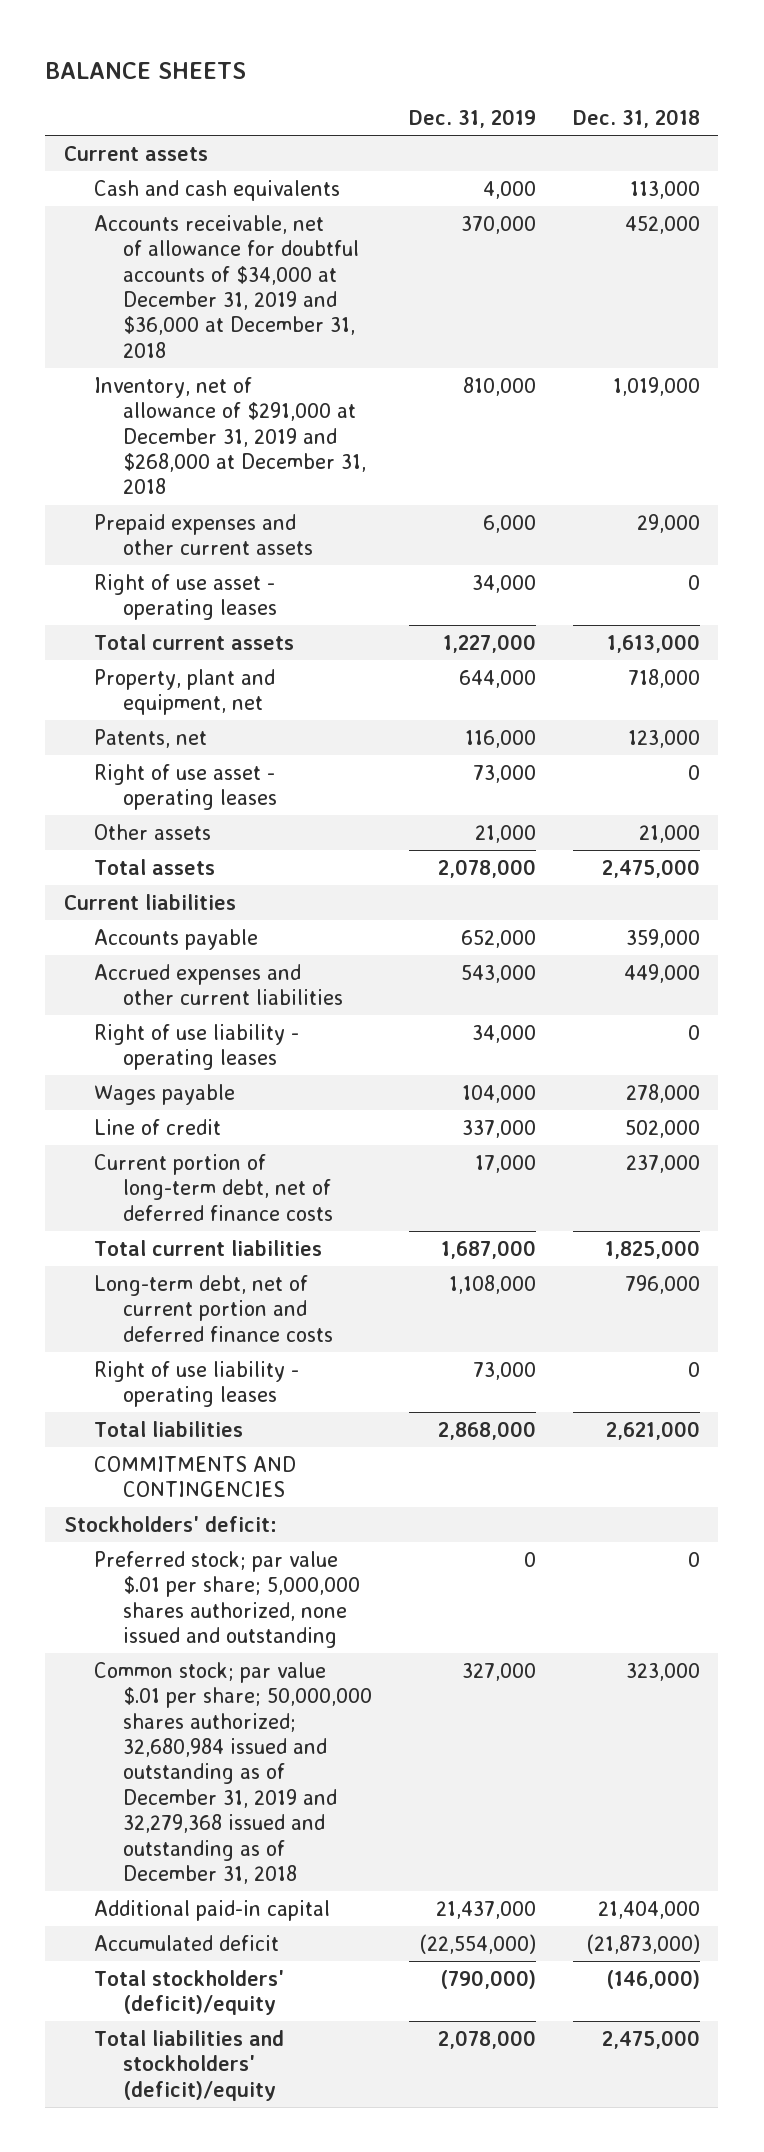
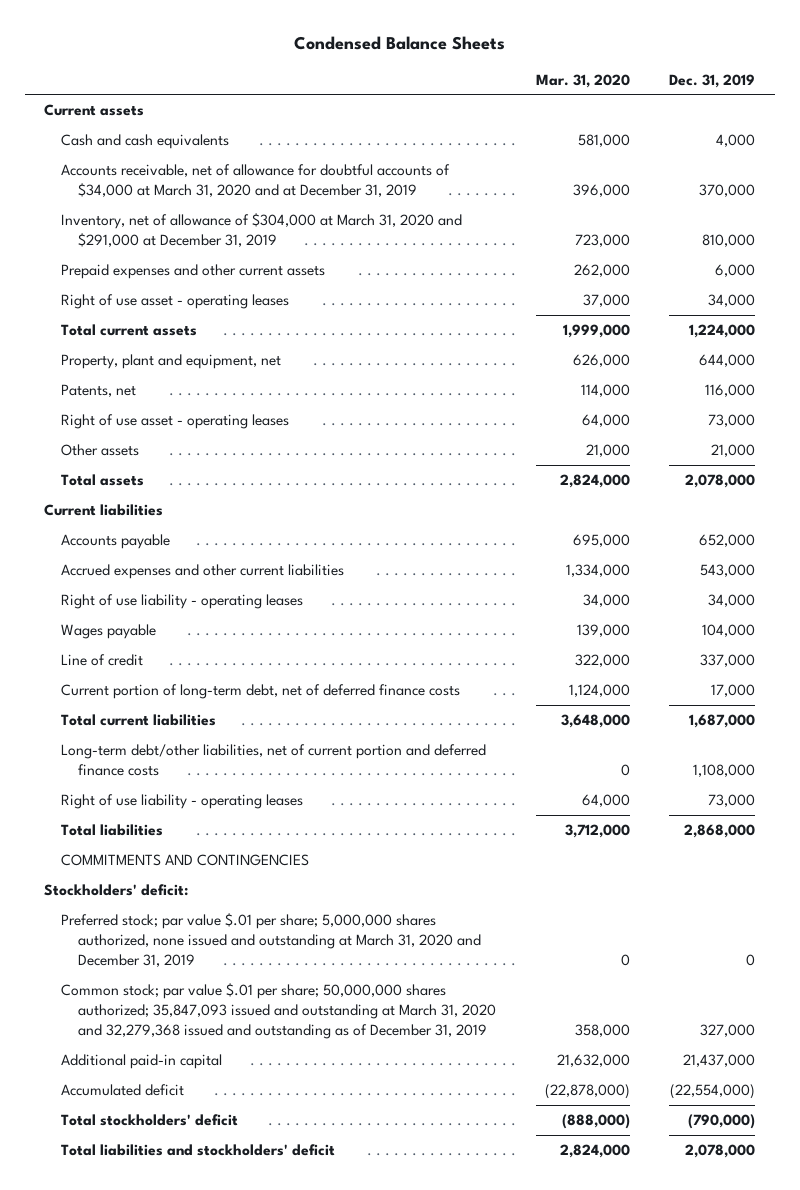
- BALANCE SHEETS
+ Condensed Balance Sheets
- | Dec. 31, 2019 | Dec. 31, 2018
+ | Mar. 31, 2020 | Dec. 31, 2019
- Accounts receivable, net of allowance for doubtful accounts of $34,000 at December 31, 2019 and $36,000 at December 31, 2018 | 370,000 | 452,000
- Inventory, net of allowance of $291,000 at December 31, 2019 and $268,000 at December 31, 2018 | 810,000 | 1,019,000
+ Accounts receivable, net of allowance for doubtful accounts of $34,000 at March 31, 2020 and at December 31, 2019 | 396,000 | 370,000
+ Inventory, net of allowance of $304,000 at March 31, 2020 and $291,000 at December 31, 2019 | 723,000 | 810,000
- Total current assets | 1,227,000 | 1,613,000
+ Total current assets | 1,999,000 | 1,224,000
- Long-term debt, net of current portion and deferred finance costs | 1,108,000 | 796,000
+ Long-term debt/other liabilities, net of current portion and deferred finance costs | 0 | 1,108,000
- Preferred stock; par value $.01 per share; 5,000,000 shares authorized, none issued and outstanding | 0 | 0
- Common stock; par value $.01 per share; 50,000,000 shares authorized; 32,680,984 issued and outstanding as of December 31, 2019 and 32,279,368 issued and outstanding as of December 31, 2018 | 327,000 | 323,000
+ Preferred stock; par value $.01 per share; 5,000,000 shares authorized, none issued and outstanding at March 31, 2020 and December 31, 2019 | 0 | 0
+ Common stock; par value $.01 per share; 50,000,000 shares authorized; 35,847,093 issued and outstanding at March 31, 2020 and 32,279,368 issued and outstanding as of December 31, 2019 | 358,000 | 327,000
- Total stockholders' (deficit)/equity | (790,000) | (146,000)
- Total liabilities and stockholders' (deficit)/equity | 2,078,000 | 2,475,000
+ Total stockholders' deficit | (888,000) | (790,000)
+ Total liabilities and stockholders' deficit | 2,824,000 | 2,078,000

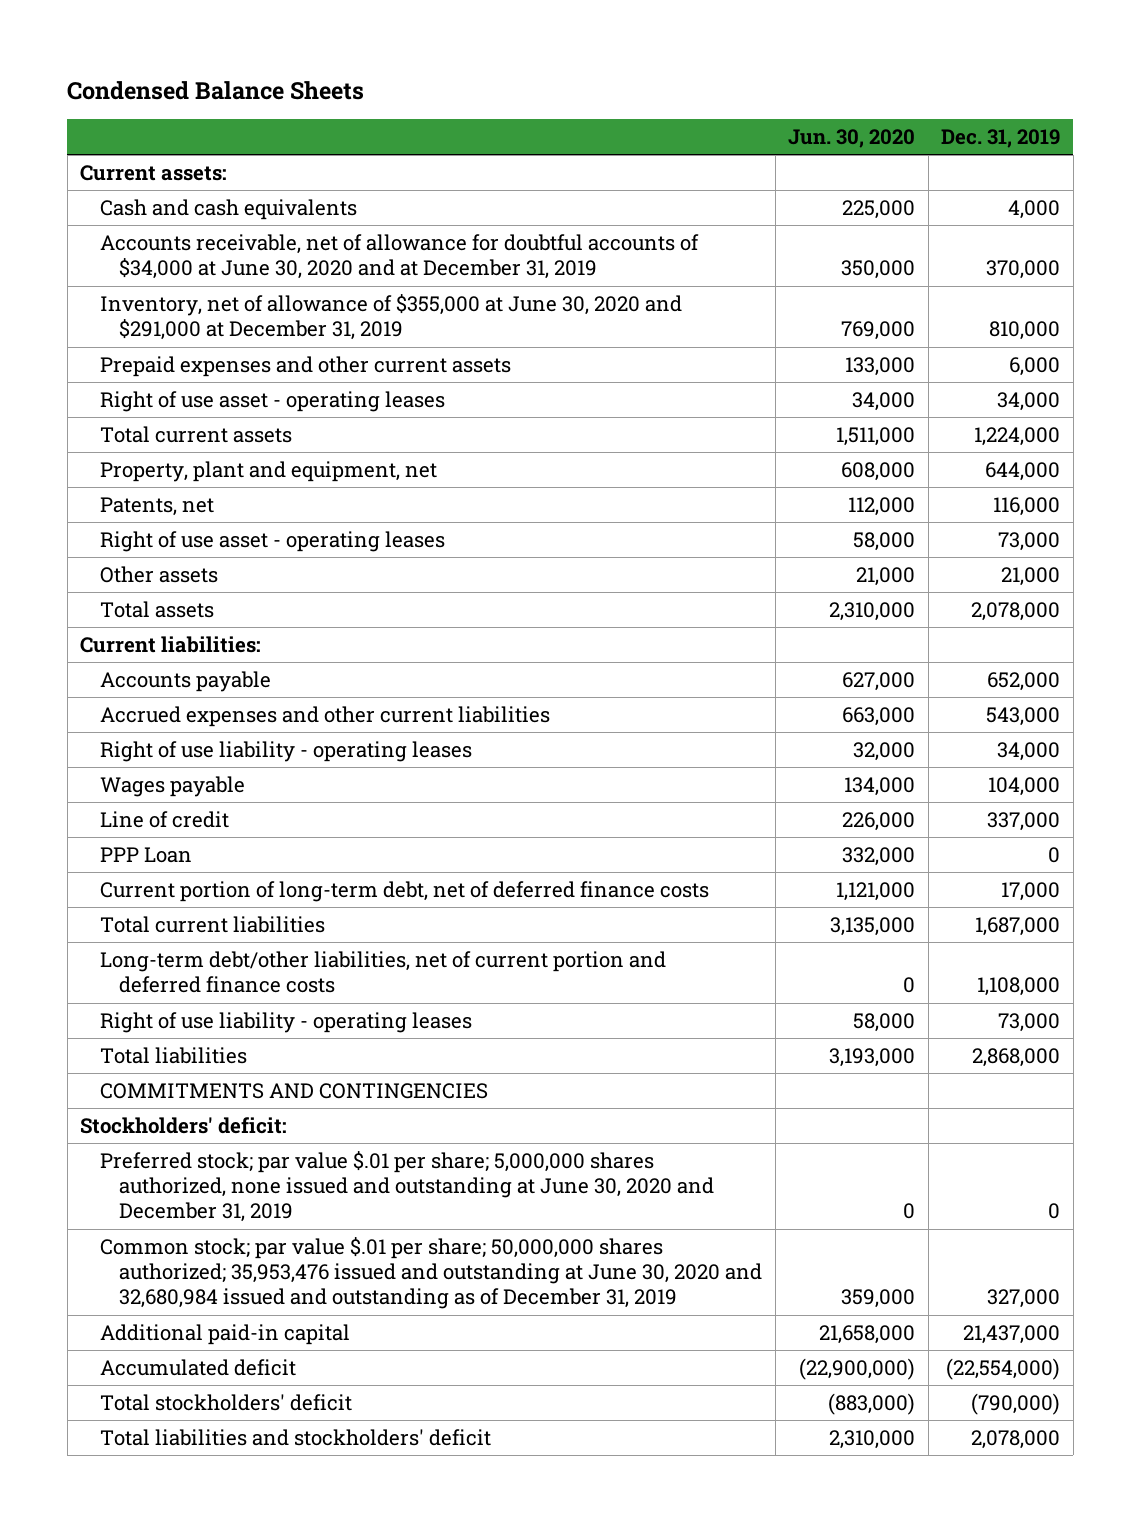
- | Mar. 31, 2020 | Dec. 31, 2019
+ | Jun. 30, 2020 | Dec. 31, 2019
- Current assets
+ Current assets:
- Accounts receivable, net of allowance for doubtful accounts of $34,000 at March 31, 2020 and at December 31, 2019 | 396,000 | 370,000
- Inventory, net of allowance of $304,000 at March 31, 2020 and $291,000 at December 31, 2019 | 723,000 | 810,000
+ Accounts receivable, net of allowance for doubtful accounts of $34,000 at June 30, 2020 and at December 31, 2019 | 350,000 | 370,000
+ Inventory, net of allowance of $355,000 at June 30, 2020 and $291,000 at December 31, 2019 | 769,000 | 810,000
- Current liabilities
+ Current liabilities:
+ PPP Loan | 332,000 | 0
- Preferred stock; par value $.01 per share; 5,000,000 shares authorized, none issued and outstanding at March 31, 2020 and December 31, 2019 | 0 | 0
- Common stock; par value $.01 per share; 50,000,000 shares authorized; 35,847,093 issued and outstanding at March 31, 2020 and 32,279,368 issued and outstanding as of December 31, 2019 | 358,000 | 327,000
+ Preferred stock; par value $.01 per share; 5,000,000 shares authorized, none issued and outstanding at June 30, 2020 and December 31, 2019 | 0 | 0
+ Common stock; par value $.01 per share; 50,000,000 shares authorized; 35,953,476 issued and outstanding at June 30, 2020 and 32,680,984 issued and outstanding as of December 31, 2019 | 359,000 | 327,000

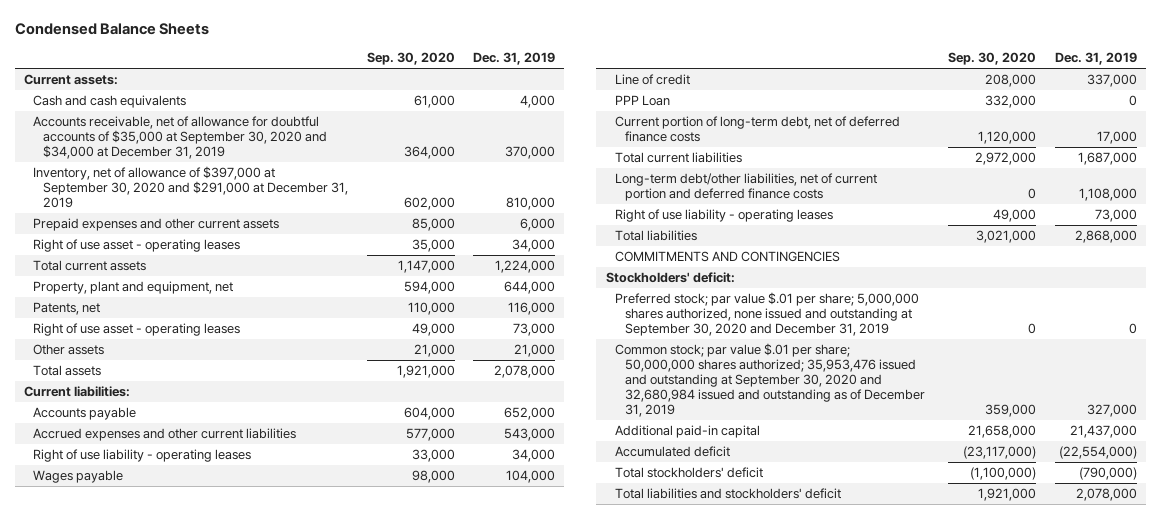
- | Jun. 30, 2020 | Dec. 31, 2019
+ | Sep. 30, 2020 | Dec. 31, 2019
- Accounts receivable, net of allowance for doubtful accounts of $34,000 at June 30, 2020 and at December 31, 2019 | 350,000 | 370,000
- Inventory, net of allowance of $355,000 at June 30, 2020 and $291,000 at December 31, 2019 | 769,000 | 810,000
+ Accounts receivable, net of allowance for doubtful accounts of $35,000 at September 30, 2020 and $34,000 at December 31, 2019 | 364,000 | 370,000
+ Inventory, net of allowance of $397,000 at September 30, 2020 and $291,000 at December 31, 2019 | 602,000 | 810,000
- Preferred stock; par value $.01 per share; 5,000,000 shares authorized, none issued and outstanding at June 30, 2020 and December 31, 2019 | 0 | 0
- Common stock; par value $.01 per share; 50,000,000 shares authorized; 35,953,476 issued and outstanding at June 30, 2020 and 32,680,984 issued and outstanding as of December 31, 2019 | 359,000 | 327,000
+ Preferred stock; par value $.01 per share; 5,000,000 shares authorized, none issued and outstanding at September 30, 2020 and December 31, 2019 | 0 | 0
+ Common stock; par value $.01 per share; 50,000,000 shares authorized; 35,953,476 issued and outstanding at September 30, 2020 and 32,680,984 issued and outstanding as of December 31, 2019 | 359,000 | 327,000

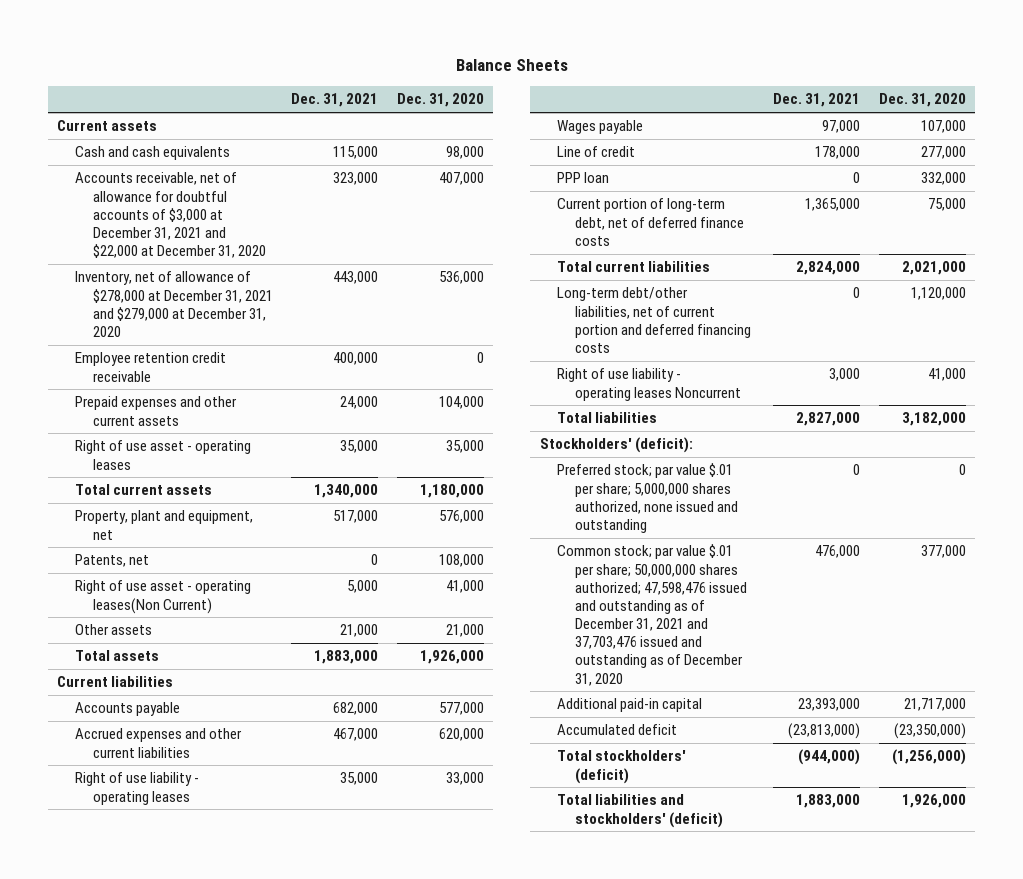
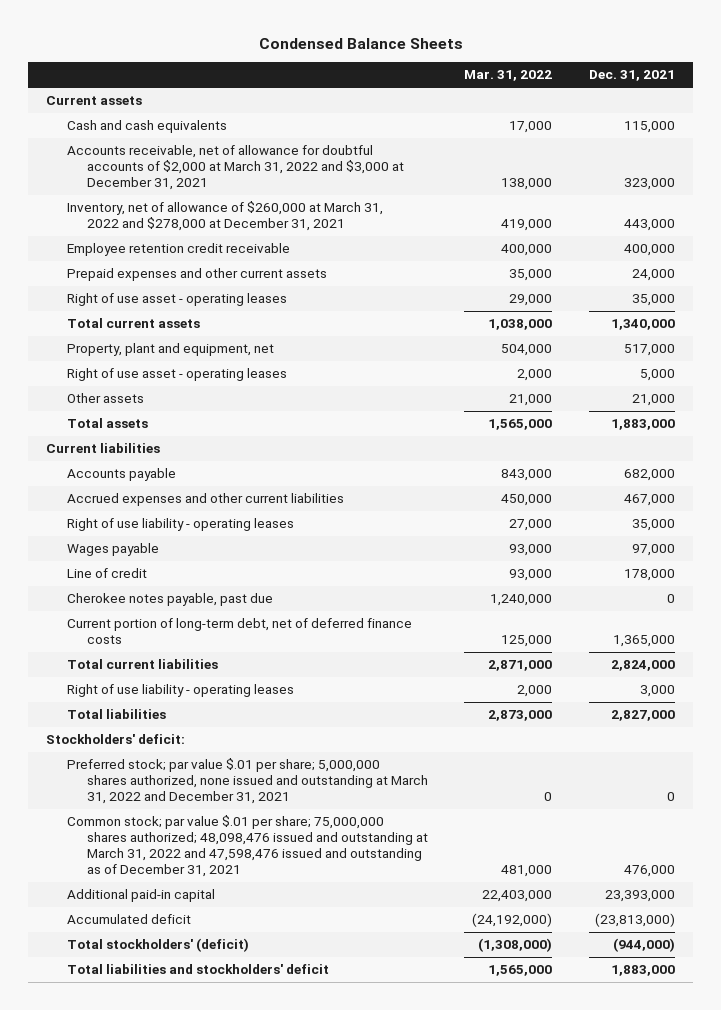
- Balance Sheets
+ Condensed Balance Sheets
- | Dec. 31, 2021 | Dec. 31, 2020
+ | Mar. 31, 2022 | Dec. 31, 2021
- Accounts receivable, net of allowance for doubtful accounts of $3,000 at December 31, 2021 and $22,000 at December 31, 2020 | 323,000 | 407,000
- Inventory, net of allowance of $278,000 at December 31, 2021 and $279,000 at December 31, 2020 | 443,000 | 536,000
+ Accounts receivable, net of allowance for doubtful accounts of $2,000 at March 31, 2022 and $3,000 at December 31, 2021 | 138,000 | 323,000
+ Inventory, net of allowance of $260,000 at March 31, 2022 and $278,000 at December 31, 2021 | 419,000 | 443,000
- Patents, net | 0 | 108,000
- Right of use asset - operating leases(Non Current) | 5,000 | 41,000
+ Right of use asset - operating leases | 2,000 | 5,000
- PPP loan | 0 | 332,000
+ Cherokee notes payable, past due | 1,240,000 | 0
- Long-term debt/other liabilities, net of current portion and deferred financing costs | 0 | 1,120,000
- Right of use liability - operating leases Noncurrent | 3,000 | 41,000
+ Right of use liability - operating leases | 2,000 | 3,000
- Stockholders' (deficit):
- Preferred stock; par value $.01 per share; 5,000,000 shares authorized, none issued and outstanding | 0 | 0
- Common stock; par value $.01 per share; 50,000,000 shares authorized; 47,598,476 issued and outstanding as of December 31, 2021 and 37,703,476 issued and outstanding as of December 31, 2020 | 476,000 | 377,000
+ Stockholders' deficit:
+ Preferred stock; par value $.01 per share; 5,000,000 shares authorized, none issued and outstanding at March 31, 2022 and December 31, 2021 | 0 | 0
+ Common stock; par value $.01 per share; 75,000,000 shares authorized; 48,098,476 issued and outstanding at March 31, 2022 and 47,598,476 issued and outstanding as of December 31, 2021 | 481,000 | 476,000
- Total liabilities and stockholders' (deficit) | 1,883,000 | 1,926,000
+ Total liabilities and stockholders' deficit | 1,565,000 | 1,883,000

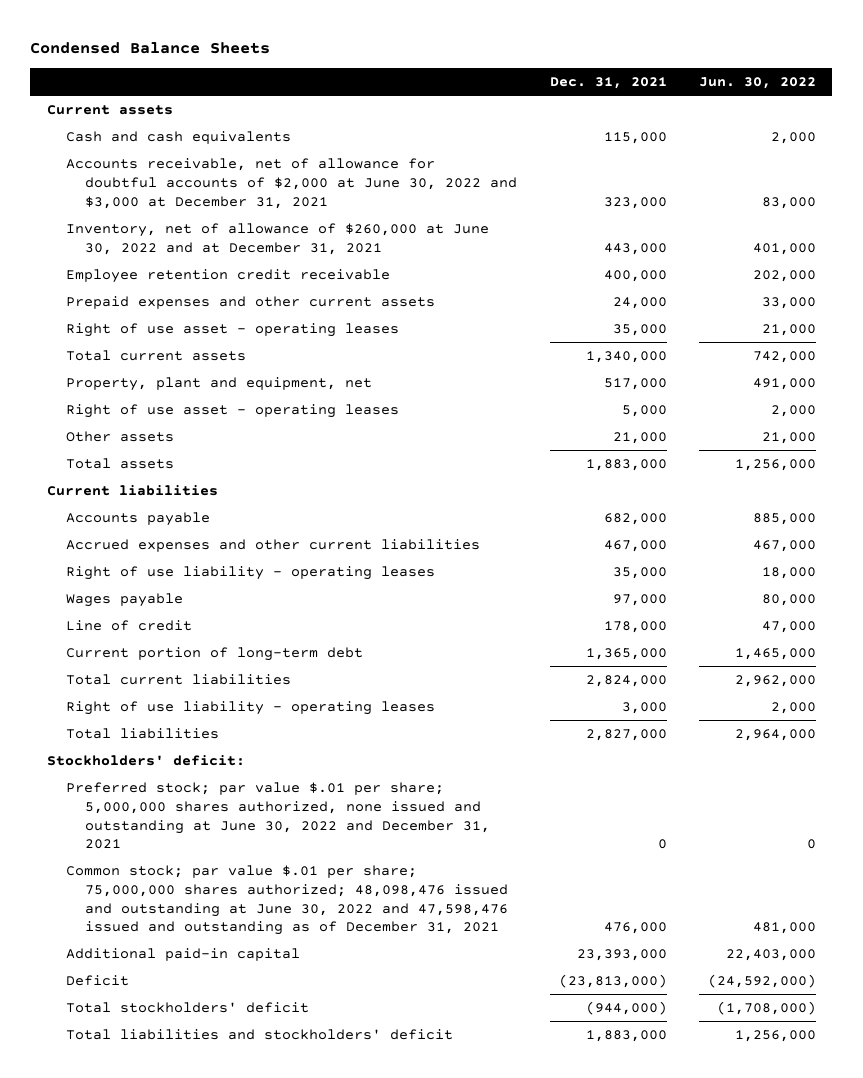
- | Mar. 31, 2022 | Dec. 31, 2021
+ | Dec. 31, 2021 | Jun. 30, 2022
- Accounts receivable, net of allowance for doubtful accounts of $2,000 at March 31, 2022 and $3,000 at December 31, 2021 | 138,000 | 323,000
- Inventory, net of allowance of $260,000 at March 31, 2022 and $278,000 at December 31, 2021 | 419,000 | 443,000
+ Accounts receivable, net of allowance for doubtful accounts of $2,000 at June 30, 2022 and $3,000 at December 31, 2021 | 323,000 | 83,000
+ Inventory, net of allowance of $260,000 at June 30, 2022 and at December 31, 2021 | 443,000 | 401,000
- Cherokee notes payable, past due | 1,240,000 | 0
- Current portion of long-term debt, net of deferred finance costs | 125,000 | 1,365,000
+ Current portion of long-term debt | 1,365,000 | 1,465,000
- Preferred stock; par value $.01 per share; 5,000,000 shares authorized, none issued and outstanding at March 31, 2022 and December 31, 2021 | 0 | 0
- Common stock; par value $.01 per share; 75,000,000 shares authorized; 48,098,476 issued and outstanding at March 31, 2022 and 47,598,476 issued and outstanding as of December 31, 2021 | 481,000 | 476,000
+ Preferred stock; par value $.01 per share; 5,000,000 shares authorized, none issued and outstanding at June 30, 2022 and December 31, 2021 | 0 | 0
+ Common stock; par value $.01 per share; 75,000,000 shares authorized; 48,098,476 issued and outstanding at June 30, 2022 and 47,598,476 issued and outstanding as of December 31, 2021 | 476,000 | 481,000
- Accumulated deficit | (24,192,000) | (23,813,000)
- Total stockholders' (deficit) | (1,308,000) | (944,000)
+ Deficit | (23,813,000) | (24,592,000)
+ Total stockholders' deficit | (944,000) | (1,708,000)

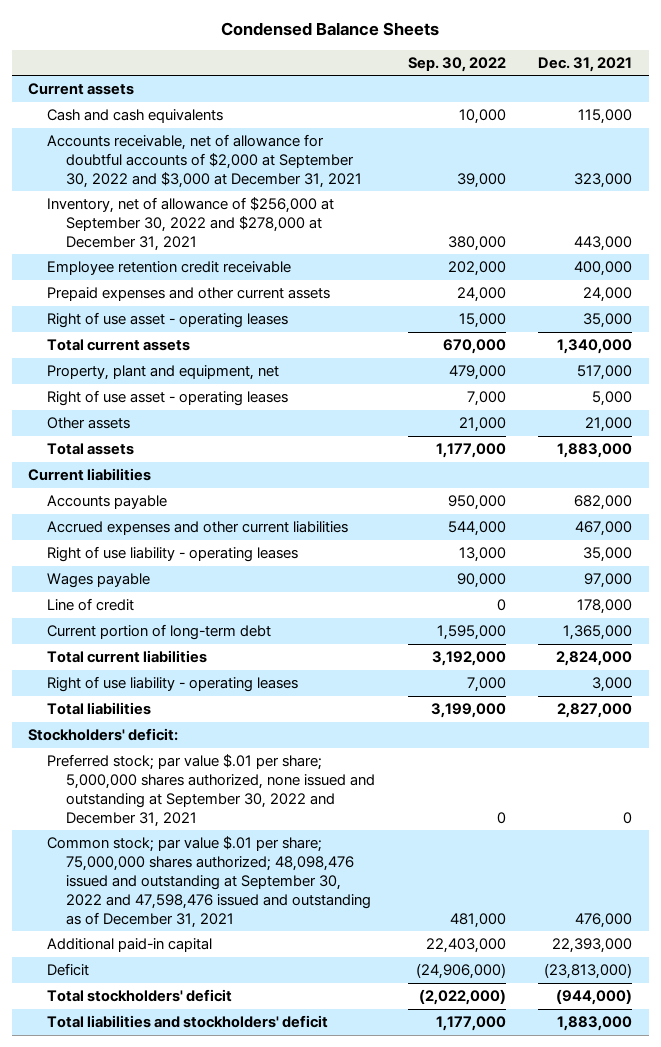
- | Dec. 31, 2021 | Jun. 30, 2022
+ | Sep. 30, 2022 | Dec. 31, 2021
- Accounts receivable, net of allowance for doubtful accounts of $2,000 at June 30, 2022 and $3,000 at December 31, 2021 | 323,000 | 83,000
- Inventory, net of allowance of $260,000 at June 30, 2022 and at December 31, 2021 | 443,000 | 401,000
+ Accounts receivable, net of allowance for doubtful accounts of $2,000 at September 30, 2022 and $3,000 at December 31, 2021 | 39,000 | 323,000
+ Inventory, net of allowance of $256,000 at September 30, 2022 and $278,000 at December 31, 2021 | 380,000 | 443,000
- Preferred stock; par value $.01 per share; 5,000,000 shares authorized, none issued and outstanding at June 30, 2022 and December 31, 2021 | 0 | 0
- Common stock; par value $.01 per share; 75,000,000 shares authorized; 48,098,476 issued and outstanding at June 30, 2022 and 47,598,476 issued and outstanding as of December 31, 2021 | 476,000 | 481,000
- Additional paid-in capital | 23,393,000 | 22,403,000
+ Preferred stock; par value $.01 per share; 5,000,000 shares authorized, none issued and outstanding at September 30, 2022 and December 31, 2021 | 0 | 0
+ Common stock; par value $.01 per share; 75,000,000 shares authorized; 48,098,476 issued and outstanding at September 30, 2022 and 47,598,476 issued and outstanding as of December 31, 2021 | 481,000 | 476,000
+ Additional paid-in capital | 22,403,000 | 22,393,000

